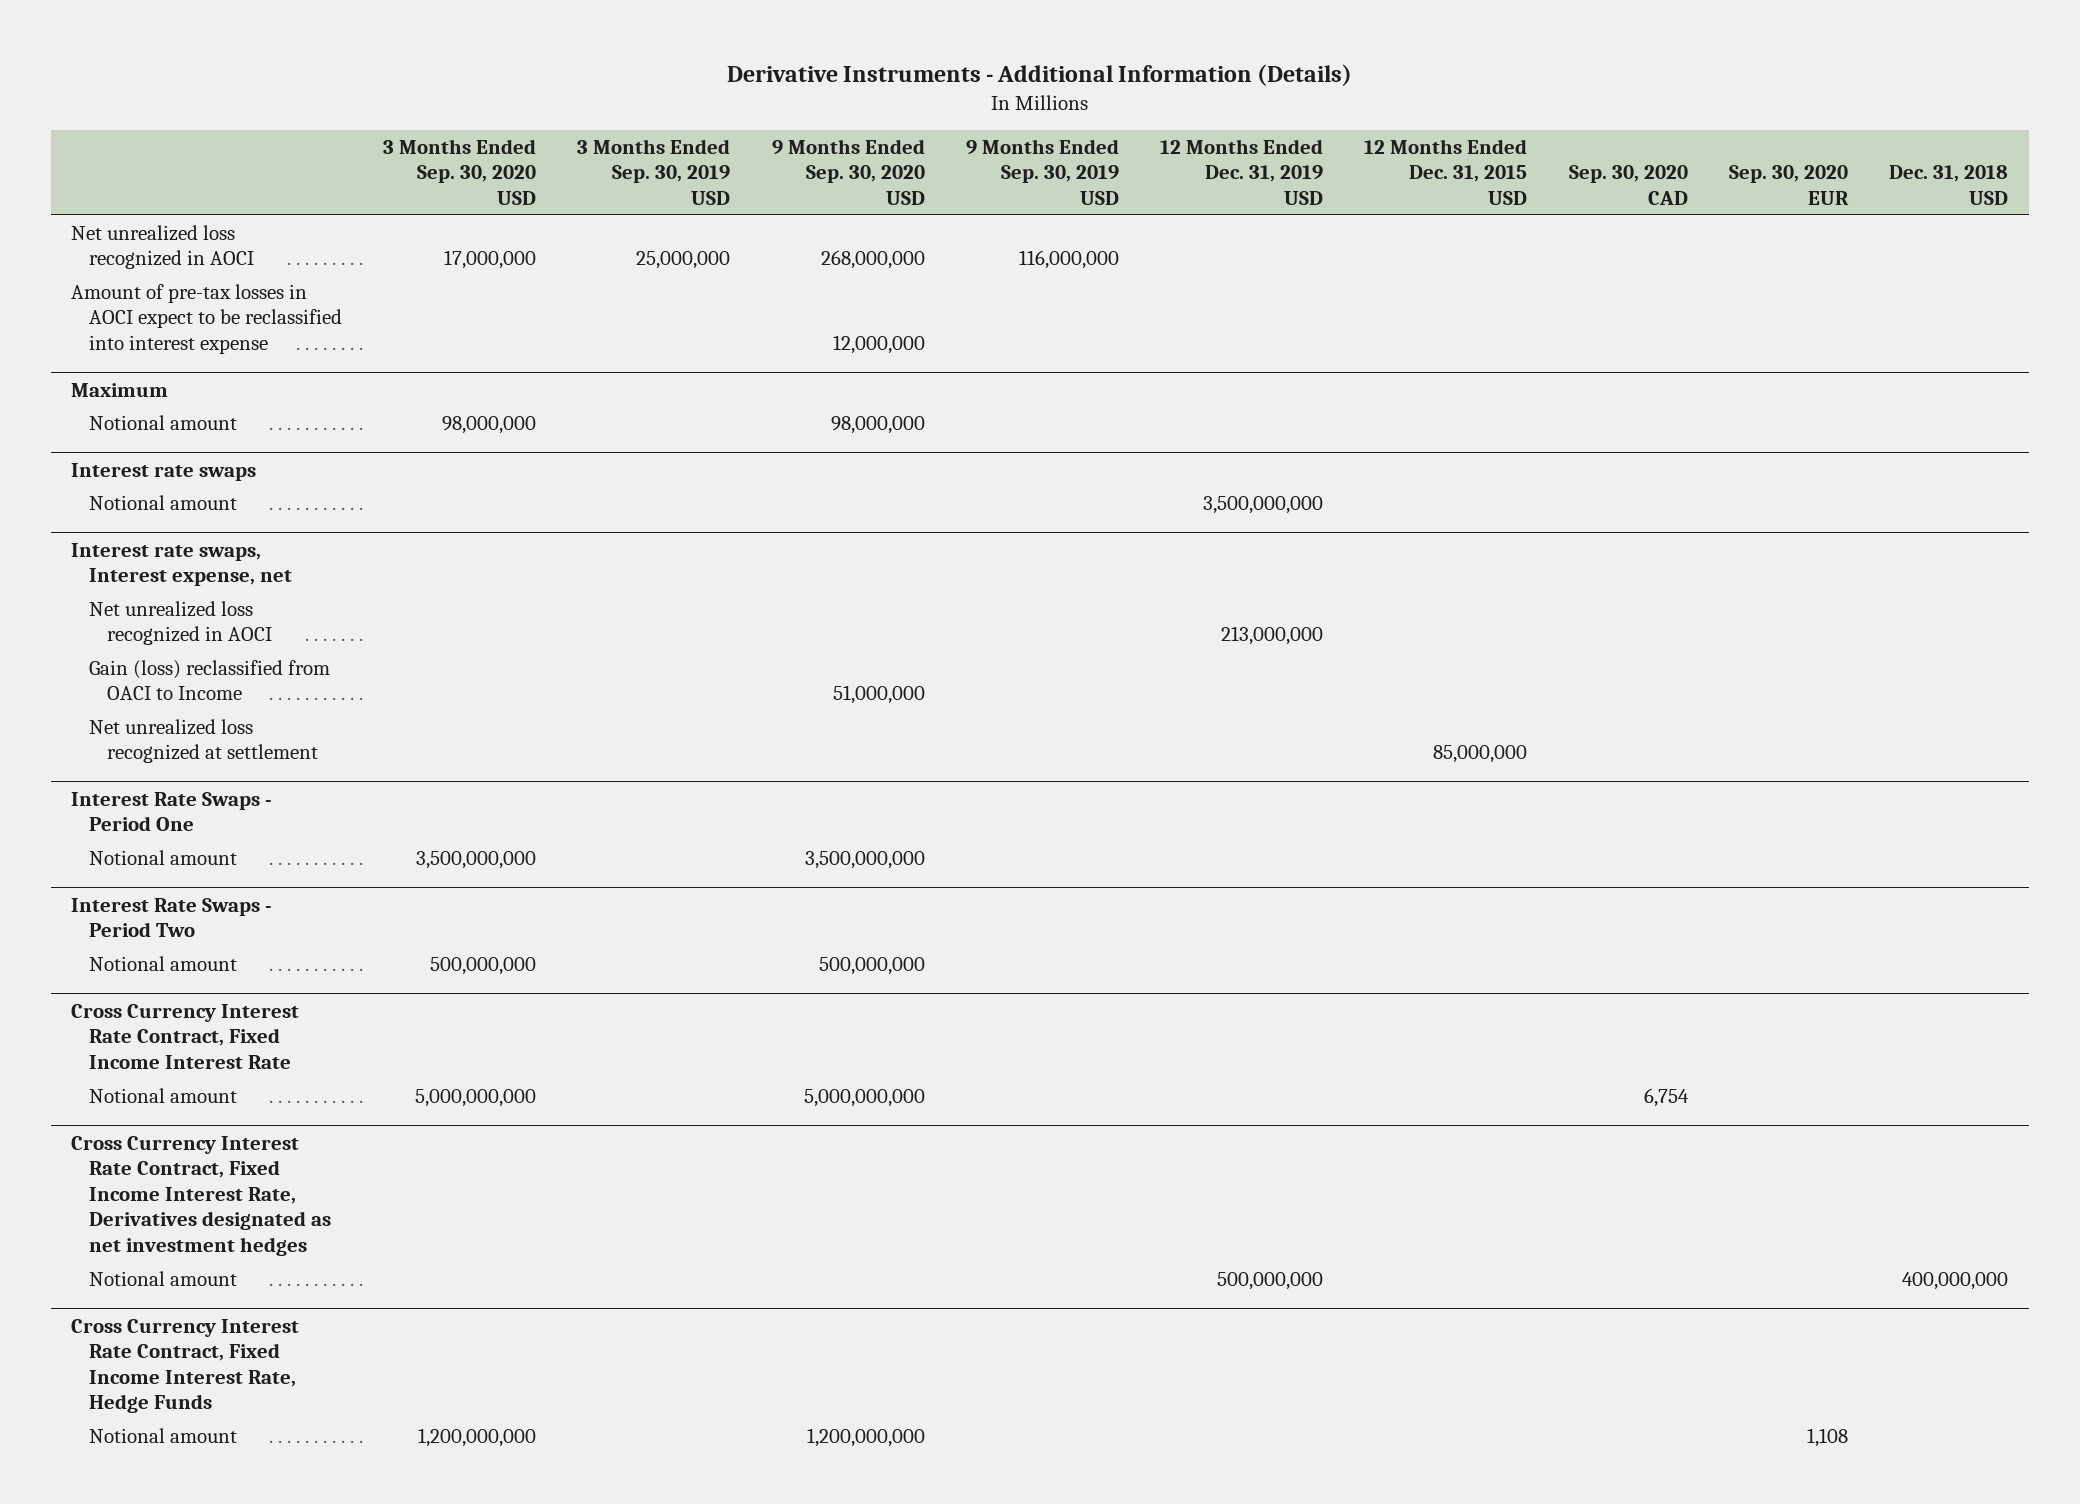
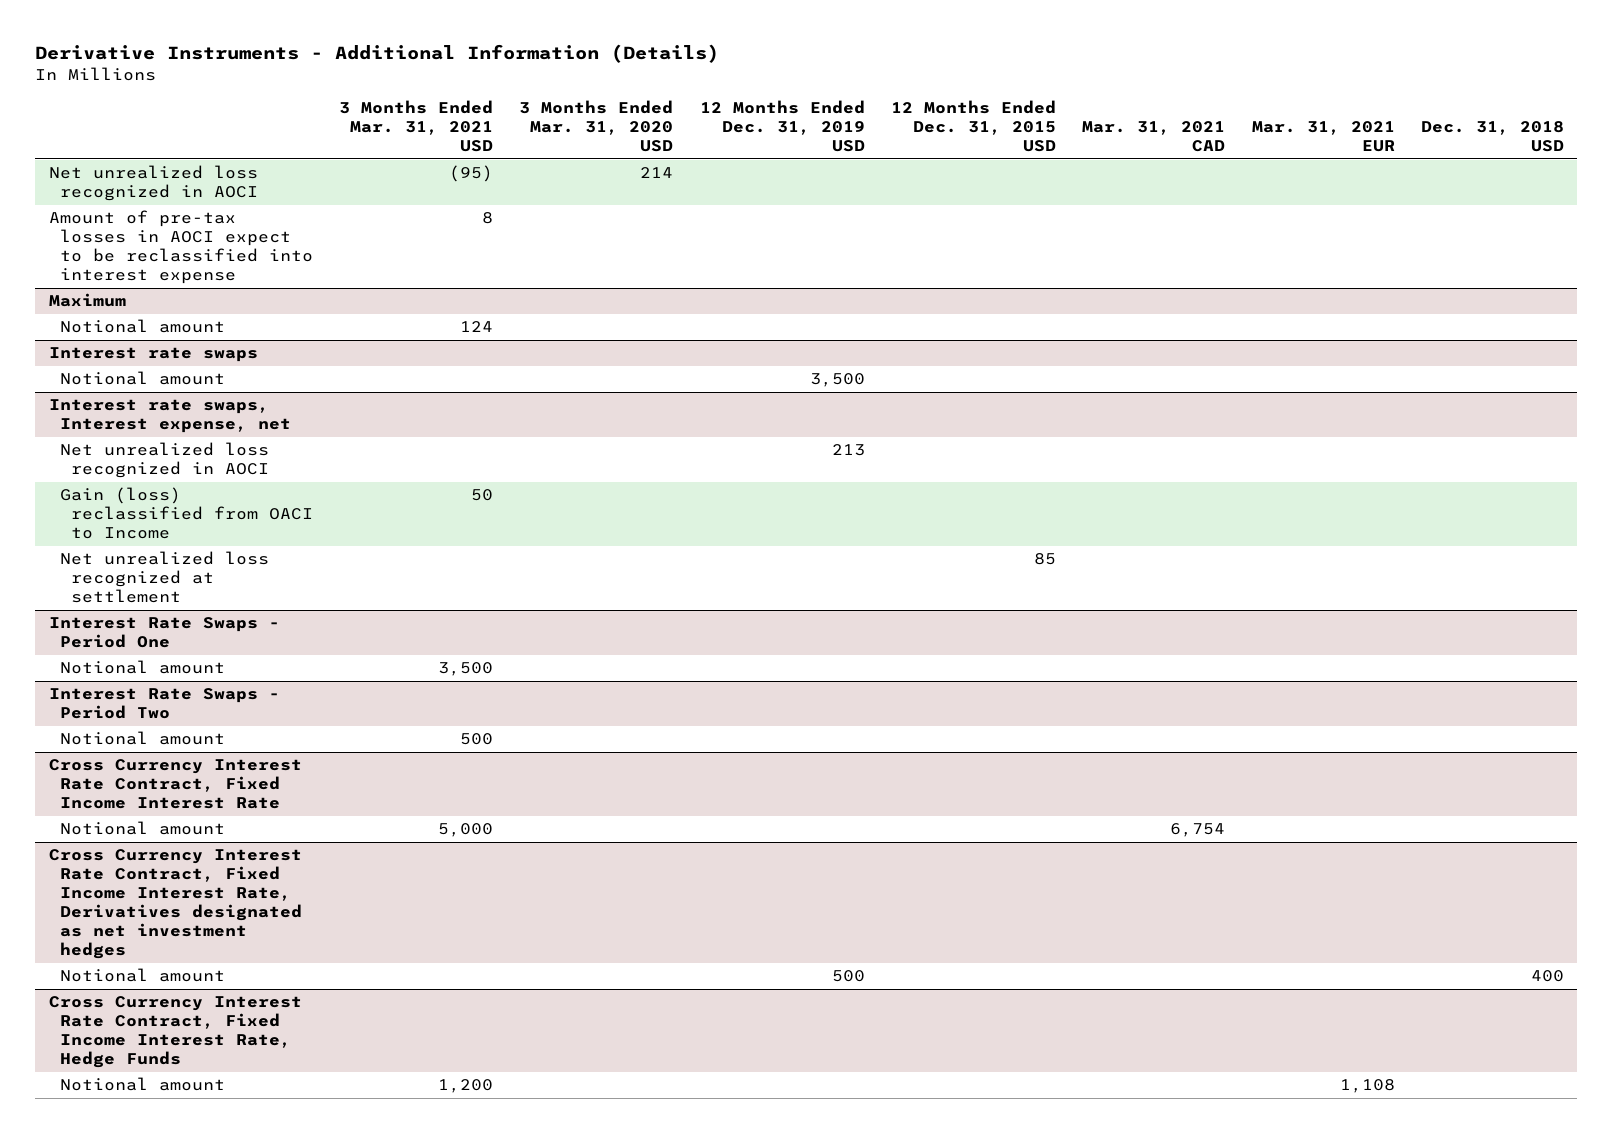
- | 3 Months Ended Sep. 30, 2020 USD | 3 Months Ended Sep. 30, 2019 USD | 9 Months Ended Sep. 30, 2020 USD | 9 Months Ended Sep. 30, 2019 USD | 12 Months Ended Dec. 31, 2019 USD | 12 Months Ended Dec. 31, 2015 USD | Sep. 30, 2020 CAD | Sep. 30, 2020 EUR | Dec. 31, 2018 USD
+ | 3 Months Ended Mar. 31, 2021 USD | 3 Months Ended Mar. 31, 2020 USD | 12 Months Ended Dec. 31, 2019 USD | 12 Months Ended Dec. 31, 2015 USD | Mar. 31, 2021 CAD | Mar. 31, 2021 EUR | Dec. 31, 2018 USD
@ Interest rate swaps
- Notional amount | | | | | 3,500,000,000 | | | |
+ Notional amount | | | 3,500 | | | |
@ Interest rate swaps, Interest expense, net
- Net unrealized loss recognized in AOCI | | | | | 213,000,000 | | | |
+ Net unrealized loss recognized in AOCI | | | 213 | | | |
- Net unrealized loss recognized at settlement | | | | | | 85,000,000 | | |
+ Net unrealized loss recognized at settlement | | | | 85 | | |
@ Cross Currency Interest Rate Contract, Fixed Income Interest Rate, Derivatives designated as net investment hedges
- Notional amount | | | | | 500,000,000 | | | | 400,000,000
+ Notional amount | | | 500 | | | | 400

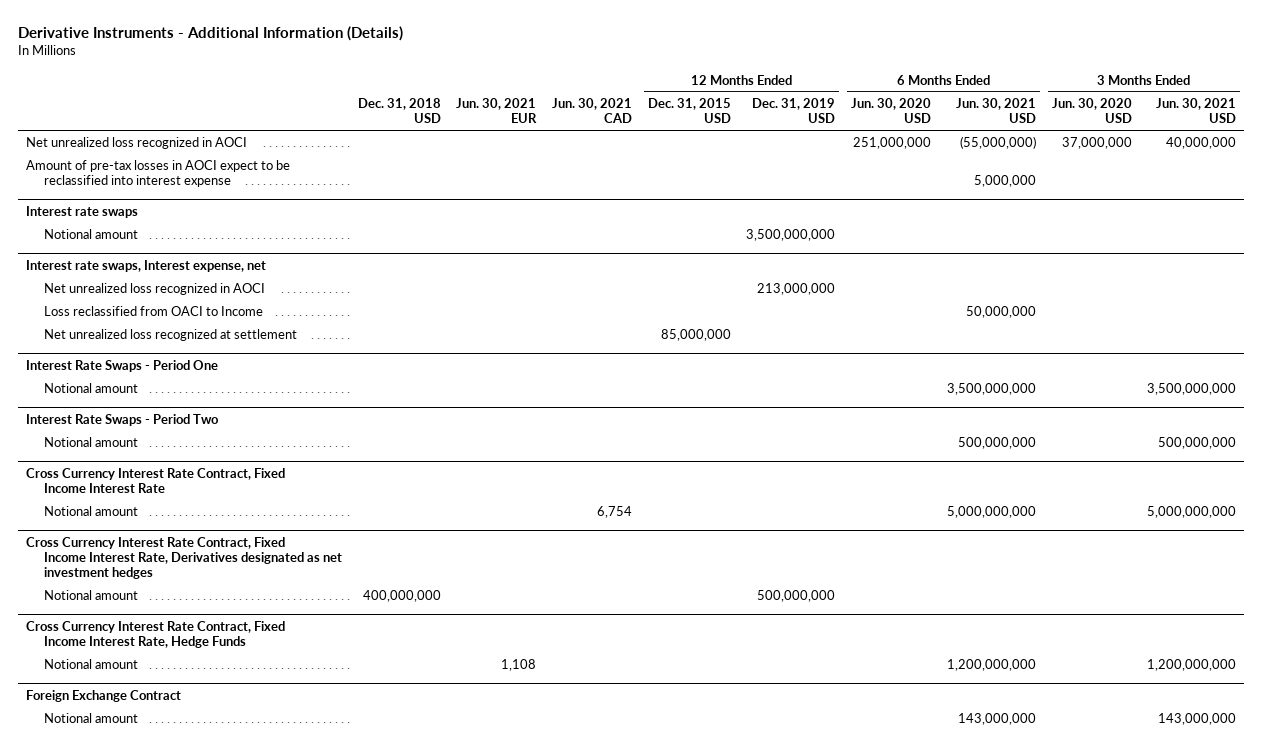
- | 3 Months Ended Mar. 31, 2021 USD | 3 Months Ended Mar. 31, 2020 USD | 12 Months Ended Dec. 31, 2019 USD | 12 Months Ended Dec. 31, 2015 USD | Mar. 31, 2021 CAD | Mar. 31, 2021 EUR | Dec. 31, 2018 USD
+ | Dec. 31, 2018 USD | Jun. 30, 2021 EUR | Jun. 30, 2021 CAD | 12 Months Ended Dec. 31, 2015 USD | 12 Months Ended Dec. 31, 2019 USD | 6 Months Ended Jun. 30, 2020 USD | 6 Months Ended Jun. 30, 2021 USD | 3 Months Ended Jun. 30, 2020 USD | 3 Months Ended Jun. 30, 2021 USD
- Maximum
- Notional amount | 124 | | | | | |
@ Interest rate swaps
- Notional amount | | | 3,500 | | | |
+ Notional amount | | | | | 3,500,000,000 | | | |
@ Interest rate swaps, Interest expense, net
- Net unrealized loss recognized in AOCI | | | 213 | | | |
- Gain (loss) reclassified from OACI to Income | 50 | | | | | |
- Net unrealized loss recognized at settlement | | | | 85 | | |
+ Net unrealized loss recognized in AOCI | | | | | 213,000,000 | | | |
+ Loss reclassified from OACI to Income | | | | | | | 50,000,000 | |
+ Net unrealized loss recognized at settlement | | | | 85,000,000 | | | | |
@ Cross Currency Interest Rate Contract, Fixed Income Interest Rate, Derivatives designated as net investment hedges
- Notional amount | | | 500 | | | | 400
+ Notional amount | 400,000,000 | | | | 500,000,000 | | | |
+ Foreign Exchange Contract
+ Notional amount | | | | | | | 143,000,000 | | 143,000,000

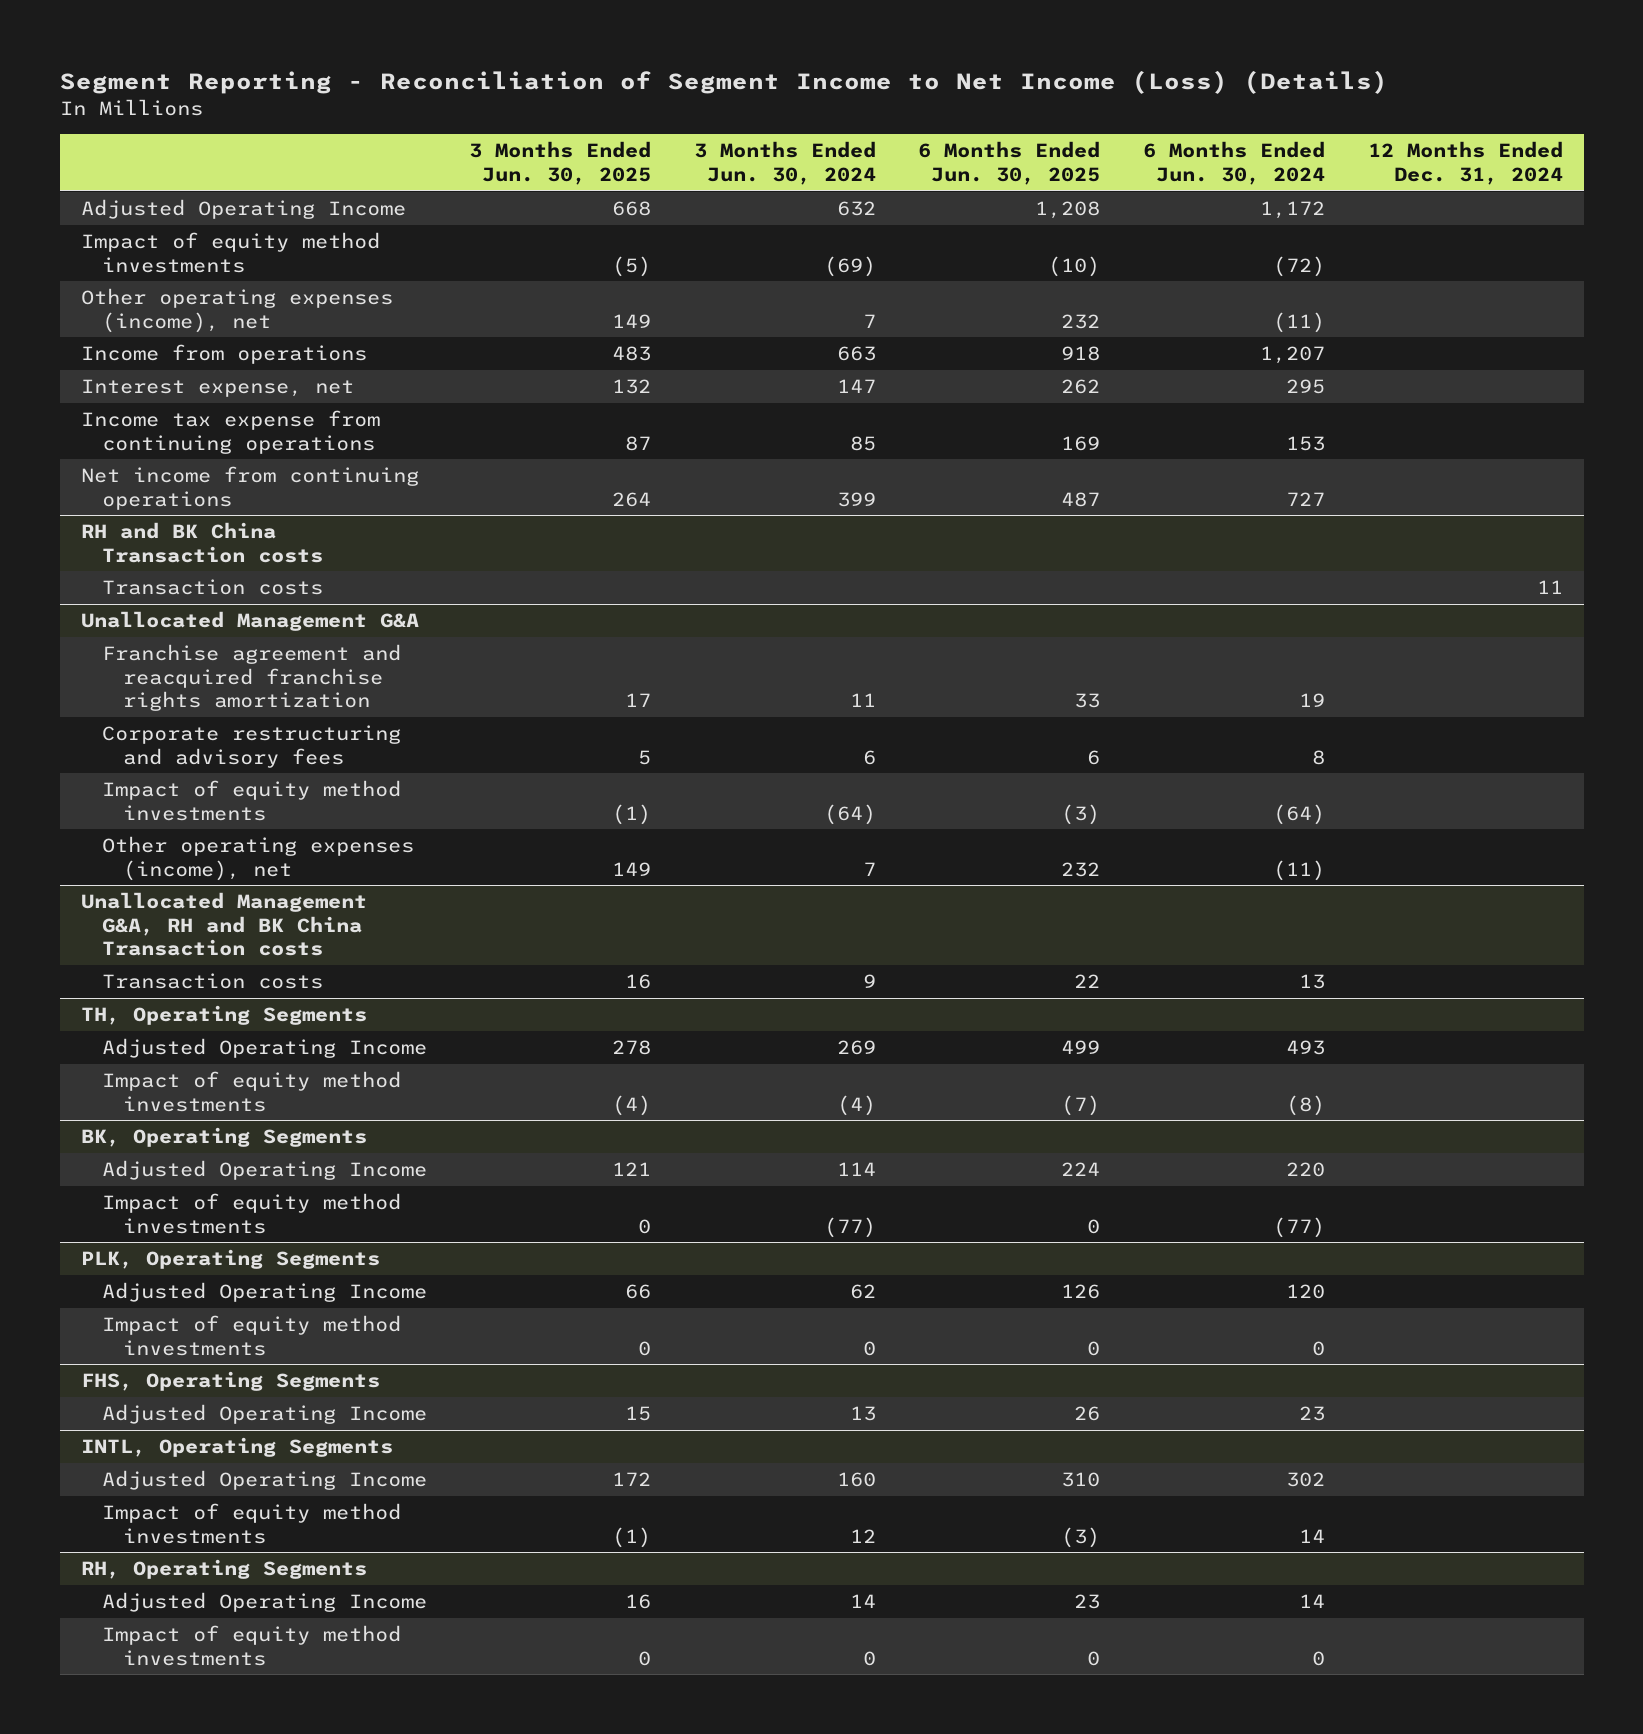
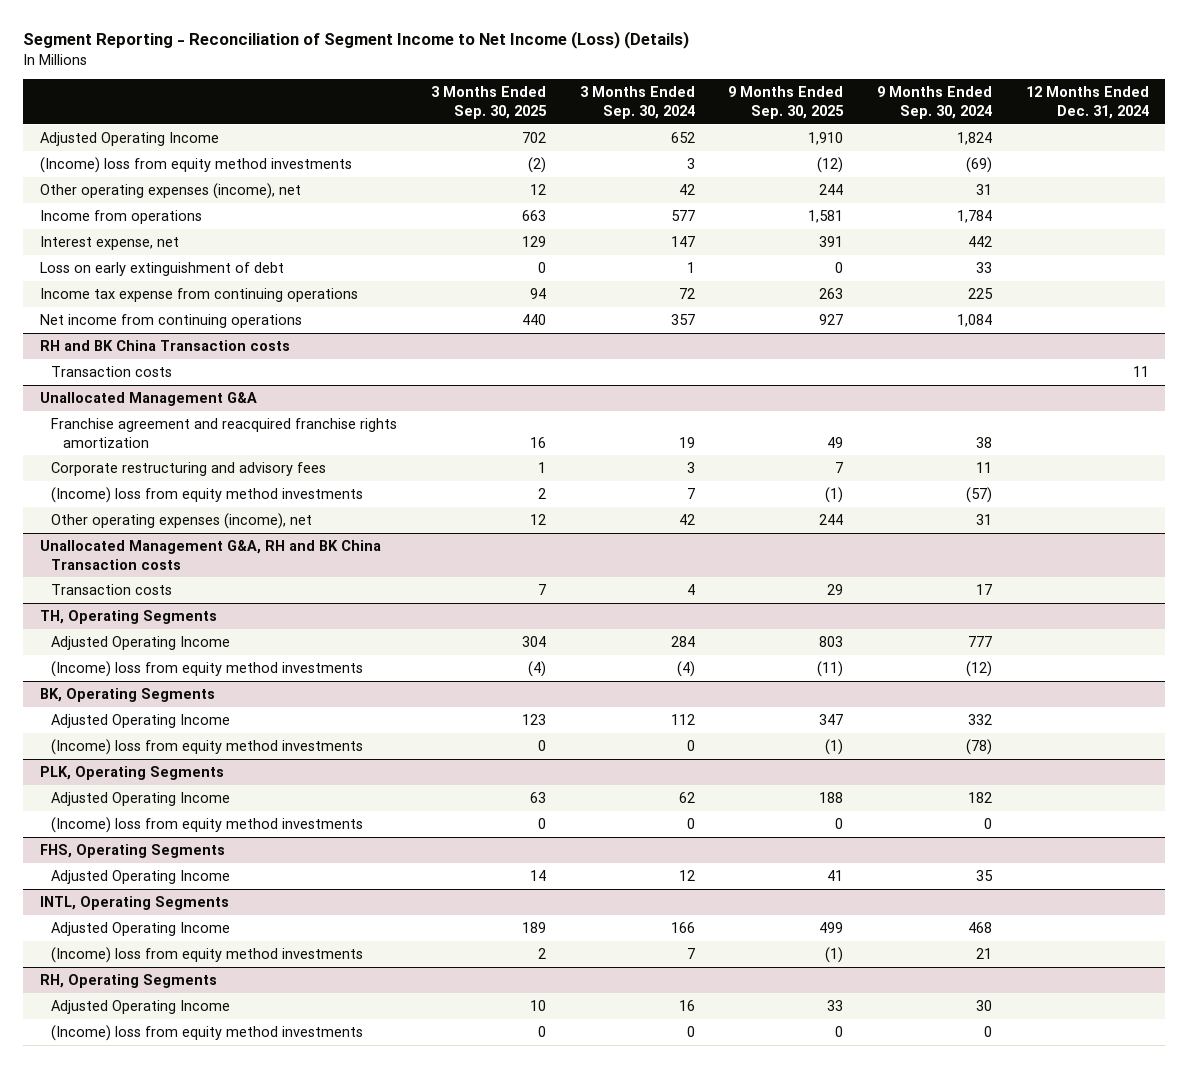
- | 3 Months Ended Jun. 30, 2025 | 3 Months Ended Jun. 30, 2024 | 6 Months Ended Jun. 30, 2025 | 6 Months Ended Jun. 30, 2024 | 12 Months Ended Dec. 31, 2024
+ | 3 Months Ended Sep. 30, 2025 | 3 Months Ended Sep. 30, 2024 | 9 Months Ended Sep. 30, 2025 | 9 Months Ended Sep. 30, 2024 | 12 Months Ended Dec. 31, 2024
- Impact of equity method investments | (5) | (69) | (10) | (72) |
+ (Income) loss from equity method investments | (2) | 3 | (12) | (69) |
+ Loss on early extinguishment of debt | 0 | 1 | 0 | 33 |
@ Unallocated Management G&A
- Impact of equity method investments | (1) | (64) | (3) | (64) |
+ (Income) loss from equity method investments | 2 | 7 | (1) | (57) |
@ TH, Operating Segments
- Impact of equity method investments | (4) | (4) | (7) | (8) |
+ (Income) loss from equity method investments | (4) | (4) | (11) | (12) |
@ BK, Operating Segments
- Impact of equity method investments | 0 | (77) | 0 | (77) |
+ (Income) loss from equity method investments | 0 | 0 | (1) | (78) |
@ PLK, Operating Segments
- Impact of equity method investments | 0 | 0 | 0 | 0 |
+ (Income) loss from equity method investments | 0 | 0 | 0 | 0 |
@ INTL, Operating Segments
- Impact of equity method investments | (1) | 12 | (3) | 14 |
+ (Income) loss from equity method investments | 2 | 7 | (1) | 21 |
@ RH, Operating Segments
- Impact of equity method investments | 0 | 0 | 0 | 0 |
+ (Income) loss from equity method investments | 0 | 0 | 0 | 0 |

